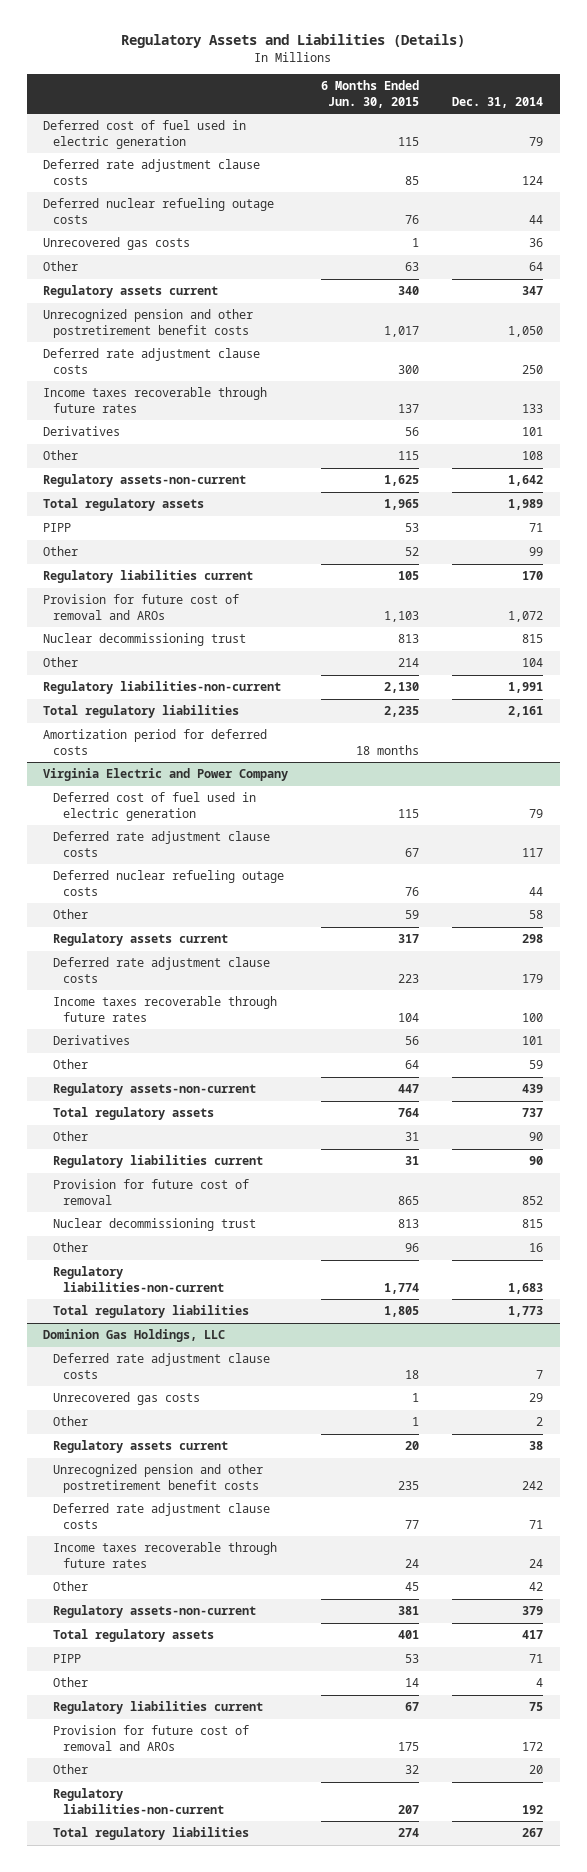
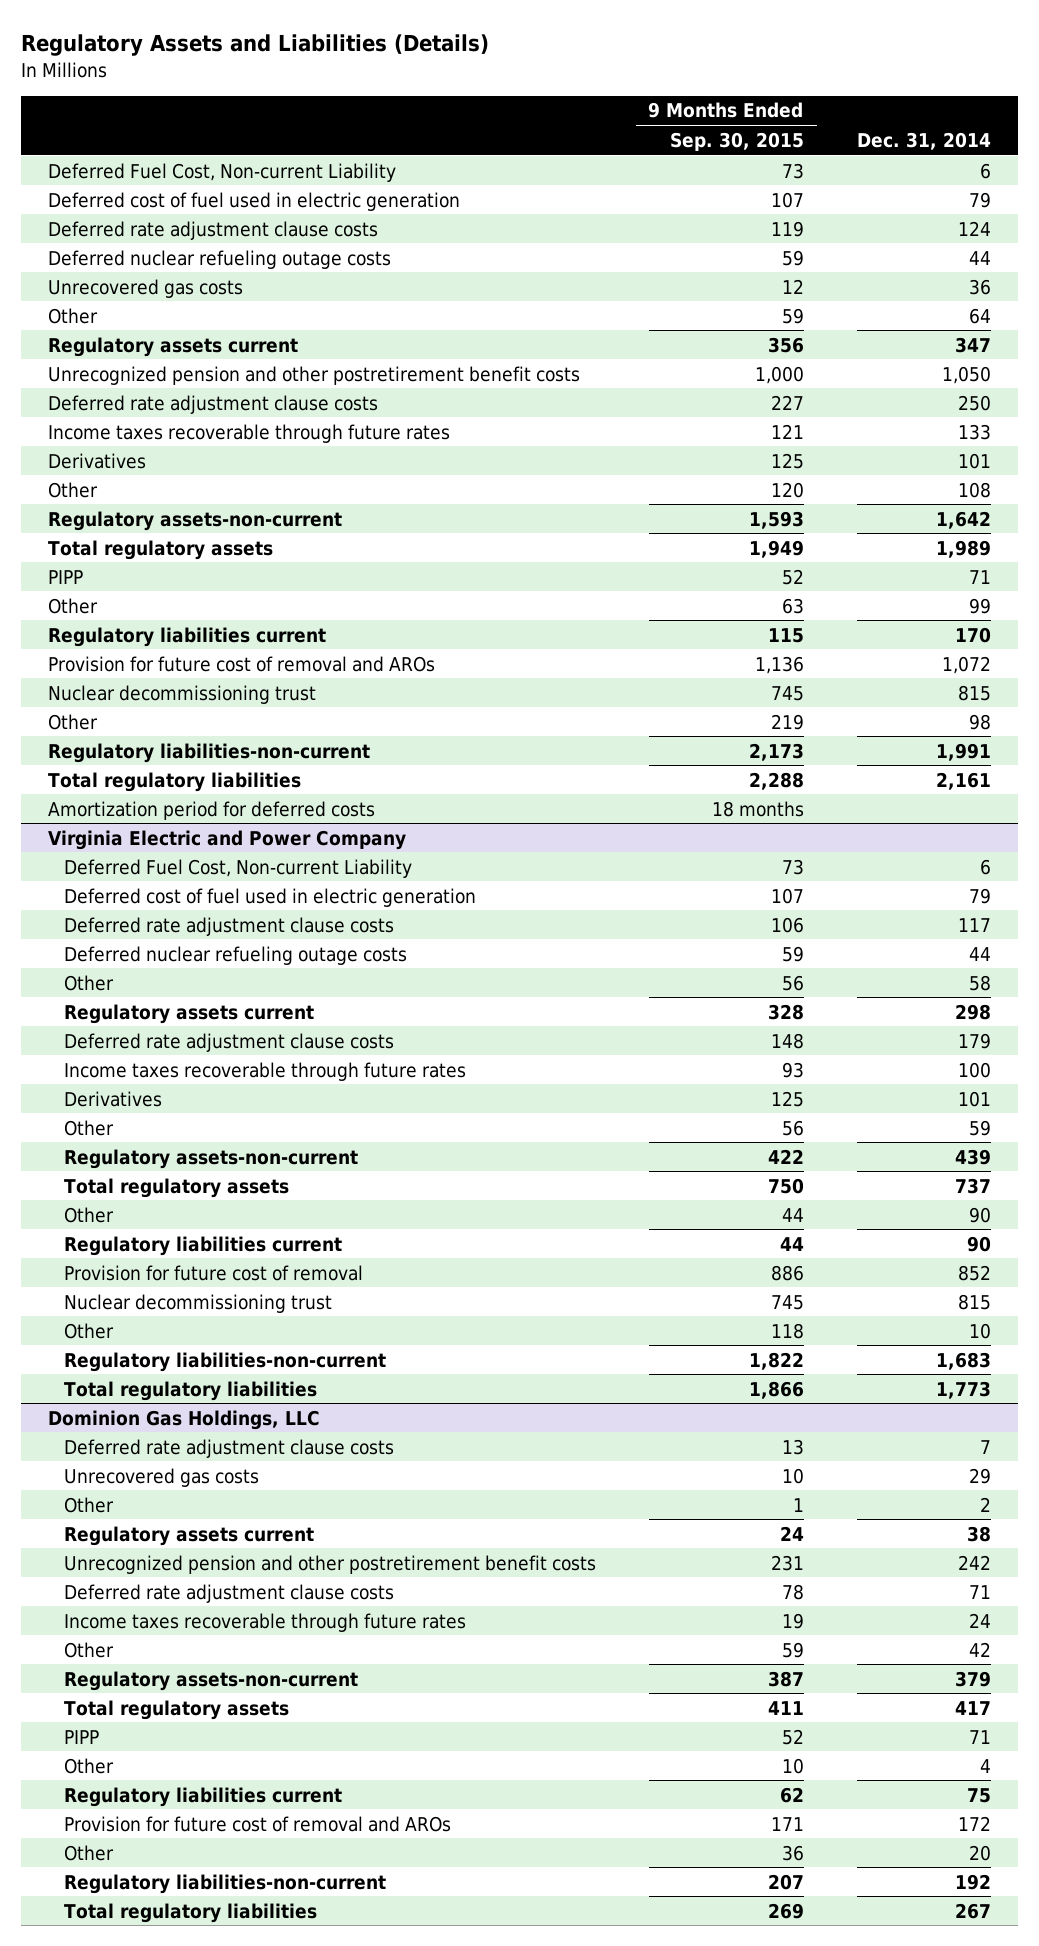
- | 6 Months Ended Jun. 30, 2015 | Dec. 31, 2014
+ | 9 Months Ended Sep. 30, 2015 | Dec. 31, 2014
+ Deferred Fuel Cost, Non-current Liability | 73 | 6
- Other | 214 | 104
+ Other | 219 | 98
@ Virginia Electric and Power Company
+ Deferred Fuel Cost, Non-current Liability | 73 | 6
- Other | 96 | 16
+ Other | 118 | 10

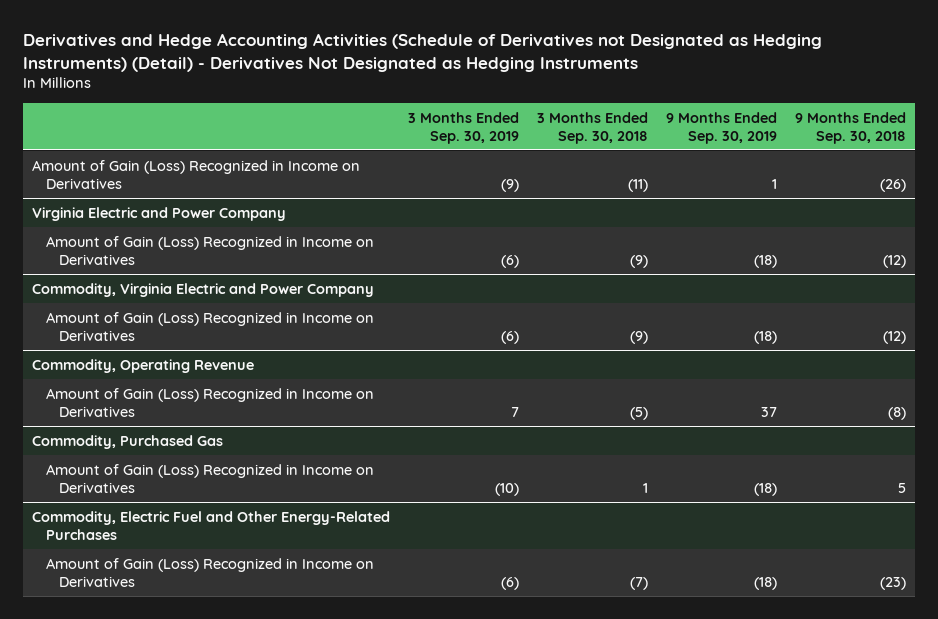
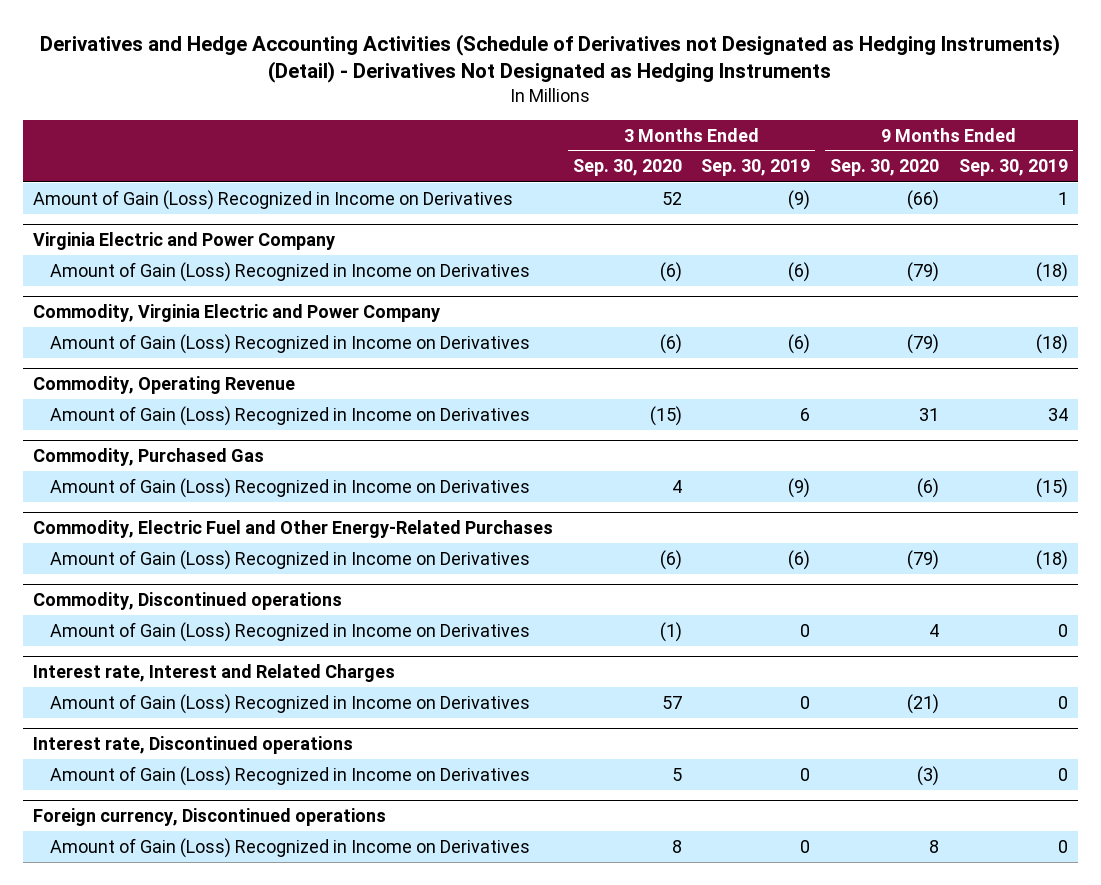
- | 3 Months Ended Sep. 30, 2019 | 3 Months Ended Sep. 30, 2018 | 9 Months Ended Sep. 30, 2019 | 9 Months Ended Sep. 30, 2018
+ | 3 Months Ended Sep. 30, 2020 | 3 Months Ended Sep. 30, 2019 | 9 Months Ended Sep. 30, 2020 | 9 Months Ended Sep. 30, 2019
@ Commodity, Operating Revenue
- Amount of Gain (Loss) Recognized in Income on Derivatives | 7 | (5) | 37 | (8)
+ Amount of Gain (Loss) Recognized in Income on Derivatives | (15) | 6 | 31 | 34
@ Commodity, Purchased Gas
- Amount of Gain (Loss) Recognized in Income on Derivatives | (10) | 1 | (18) | 5
+ Amount of Gain (Loss) Recognized in Income on Derivatives | 4 | (9) | (6) | (15)
+ Commodity, Discontinued operations
+ Amount of Gain (Loss) Recognized in Income on Derivatives | (1) | 0 | 4 | 0
+ Interest rate, Interest and Related Charges
+ Amount of Gain (Loss) Recognized in Income on Derivatives | 57 | 0 | (21) | 0
+ Interest rate, Discontinued operations
+ Amount of Gain (Loss) Recognized in Income on Derivatives | 5 | 0 | (3) | 0
+ Foreign currency, Discontinued operations
+ Amount of Gain (Loss) Recognized in Income on Derivatives | 8 | 0 | 8 | 0

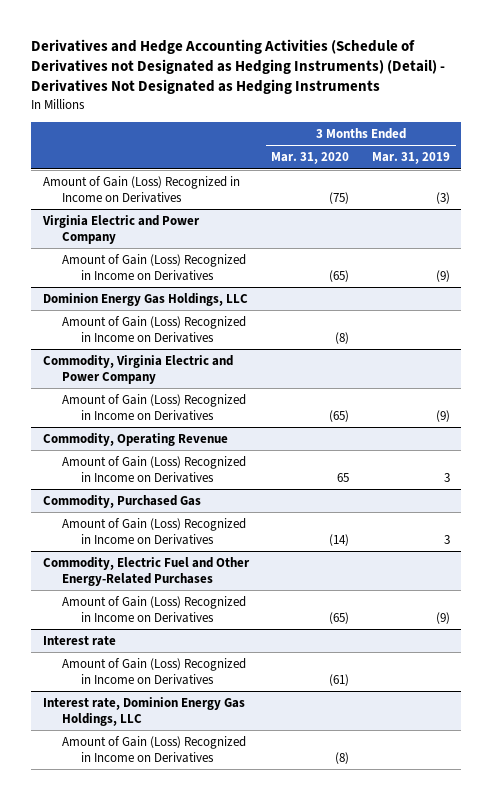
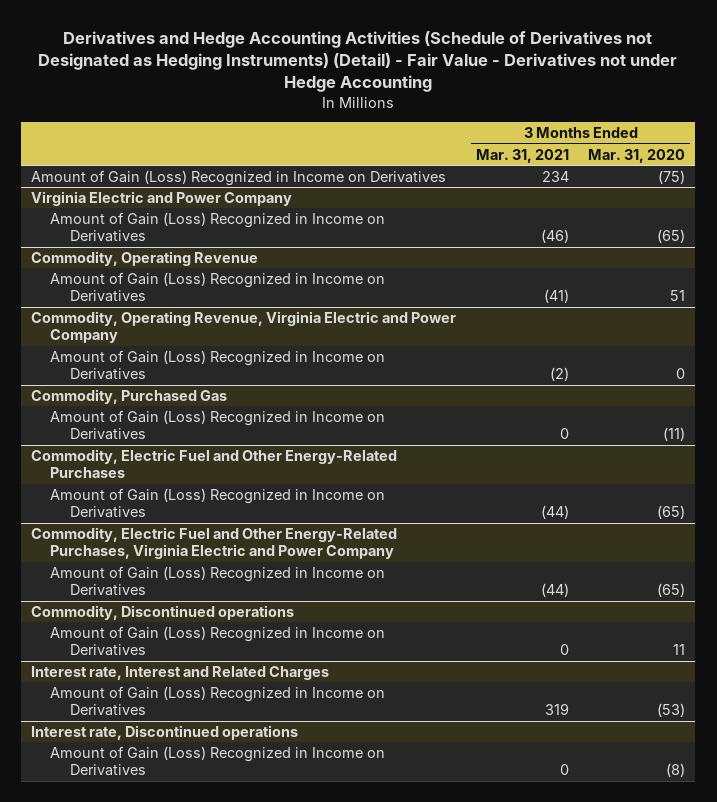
- Derivatives and Hedge Accounting Activities (Schedule of Derivatives not Designated as Hedging Instruments) (Detail) - Derivatives Not Designated as Hedging Instruments
+ Derivatives and Hedge Accounting Activities (Schedule of Derivatives not Designated as Hedging Instruments) (Detail) - Fair Value - Derivatives not under Hedge Accounting
- | 3 Months Ended Mar. 31, 2020 | 3 Months Ended Mar. 31, 2019
+ | 3 Months Ended Mar. 31, 2021 | 3 Months Ended Mar. 31, 2020
- Dominion Energy Gas Holdings, LLC
- Amount of Gain (Loss) Recognized in Income on Derivatives | (8) |
- Commodity, Virginia Electric and Power Company
- Amount of Gain (Loss) Recognized in Income on Derivatives | (65) | (9)
@ Commodity, Operating Revenue
- Amount of Gain (Loss) Recognized in Income on Derivatives | 65 | 3
+ Amount of Gain (Loss) Recognized in Income on Derivatives | (41) | 51
+ Commodity, Operating Revenue, Virginia Electric and Power Company
+ Amount of Gain (Loss) Recognized in Income on Derivatives | (2) | 0
@ Commodity, Purchased Gas
- Amount of Gain (Loss) Recognized in Income on Derivatives | (14) | 3
+ Amount of Gain (Loss) Recognized in Income on Derivatives | 0 | (11)
- Interest rate
- Amount of Gain (Loss) Recognized in Income on Derivatives | (61) |
- Interest rate, Dominion Energy Gas Holdings, LLC
+ Commodity, Electric Fuel and Other Energy-Related Purchases, Virginia Electric and Power Company
+ Amount of Gain (Loss) Recognized in Income on Derivatives | (44) | (65)
+ Commodity, Discontinued operations
+ Amount of Gain (Loss) Recognized in Income on Derivatives | 0 | 11
+ Interest rate, Interest and Related Charges
+ Amount of Gain (Loss) Recognized in Income on Derivatives | 319 | (53)
+ Interest rate, Discontinued operations

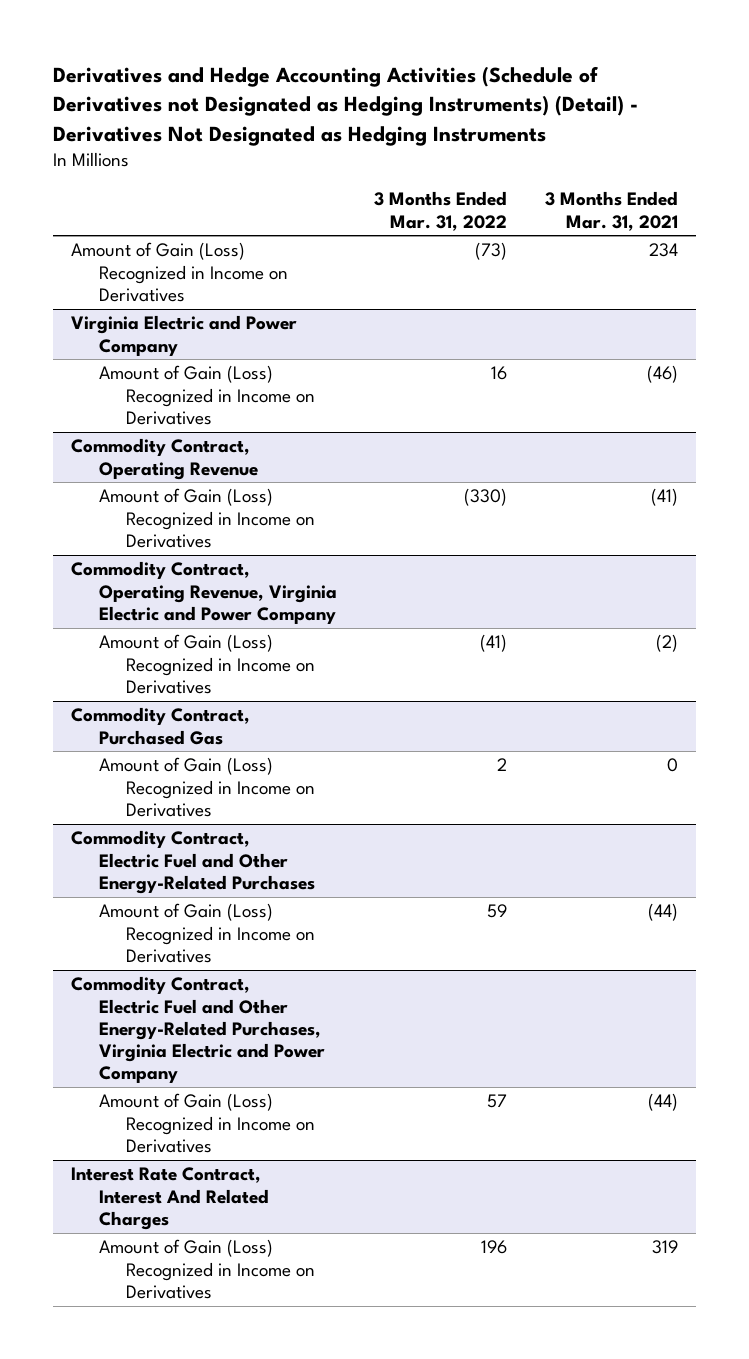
- Derivatives and Hedge Accounting Activities (Schedule of Derivatives not Designated as Hedging Instruments) (Detail) - Fair Value - Derivatives not under Hedge Accounting
+ Derivatives and Hedge Accounting Activities (Schedule of Derivatives not Designated as Hedging Instruments) (Detail) - Derivatives Not Designated as Hedging Instruments
- | 3 Months Ended Mar. 31, 2021 | 3 Months Ended Mar. 31, 2020
+ | 3 Months Ended Mar. 31, 2022 | 3 Months Ended Mar. 31, 2021
- Commodity, Operating Revenue
+ Commodity Contract, Operating Revenue
- Commodity, Operating Revenue, Virginia Electric and Power Company
+ Commodity Contract, Operating Revenue, Virginia Electric and Power Company
- Commodity, Purchased Gas
+ Commodity Contract, Purchased Gas
- Commodity, Electric Fuel and Other Energy-Related Purchases
+ Commodity Contract, Electric Fuel and Other Energy-Related Purchases
- Commodity, Electric Fuel and Other Energy-Related Purchases, Virginia Electric and Power Company
+ Commodity Contract, Electric Fuel and Other Energy-Related Purchases, Virginia Electric and Power Company
- Commodity, Discontinued operations
- Amount of Gain (Loss) Recognized in Income on Derivatives | 0 | 11
- Interest rate, Interest and Related Charges
+ Interest Rate Contract, Interest And Related Charges
- Interest rate, Discontinued operations
- Amount of Gain (Loss) Recognized in Income on Derivatives | 0 | (8)

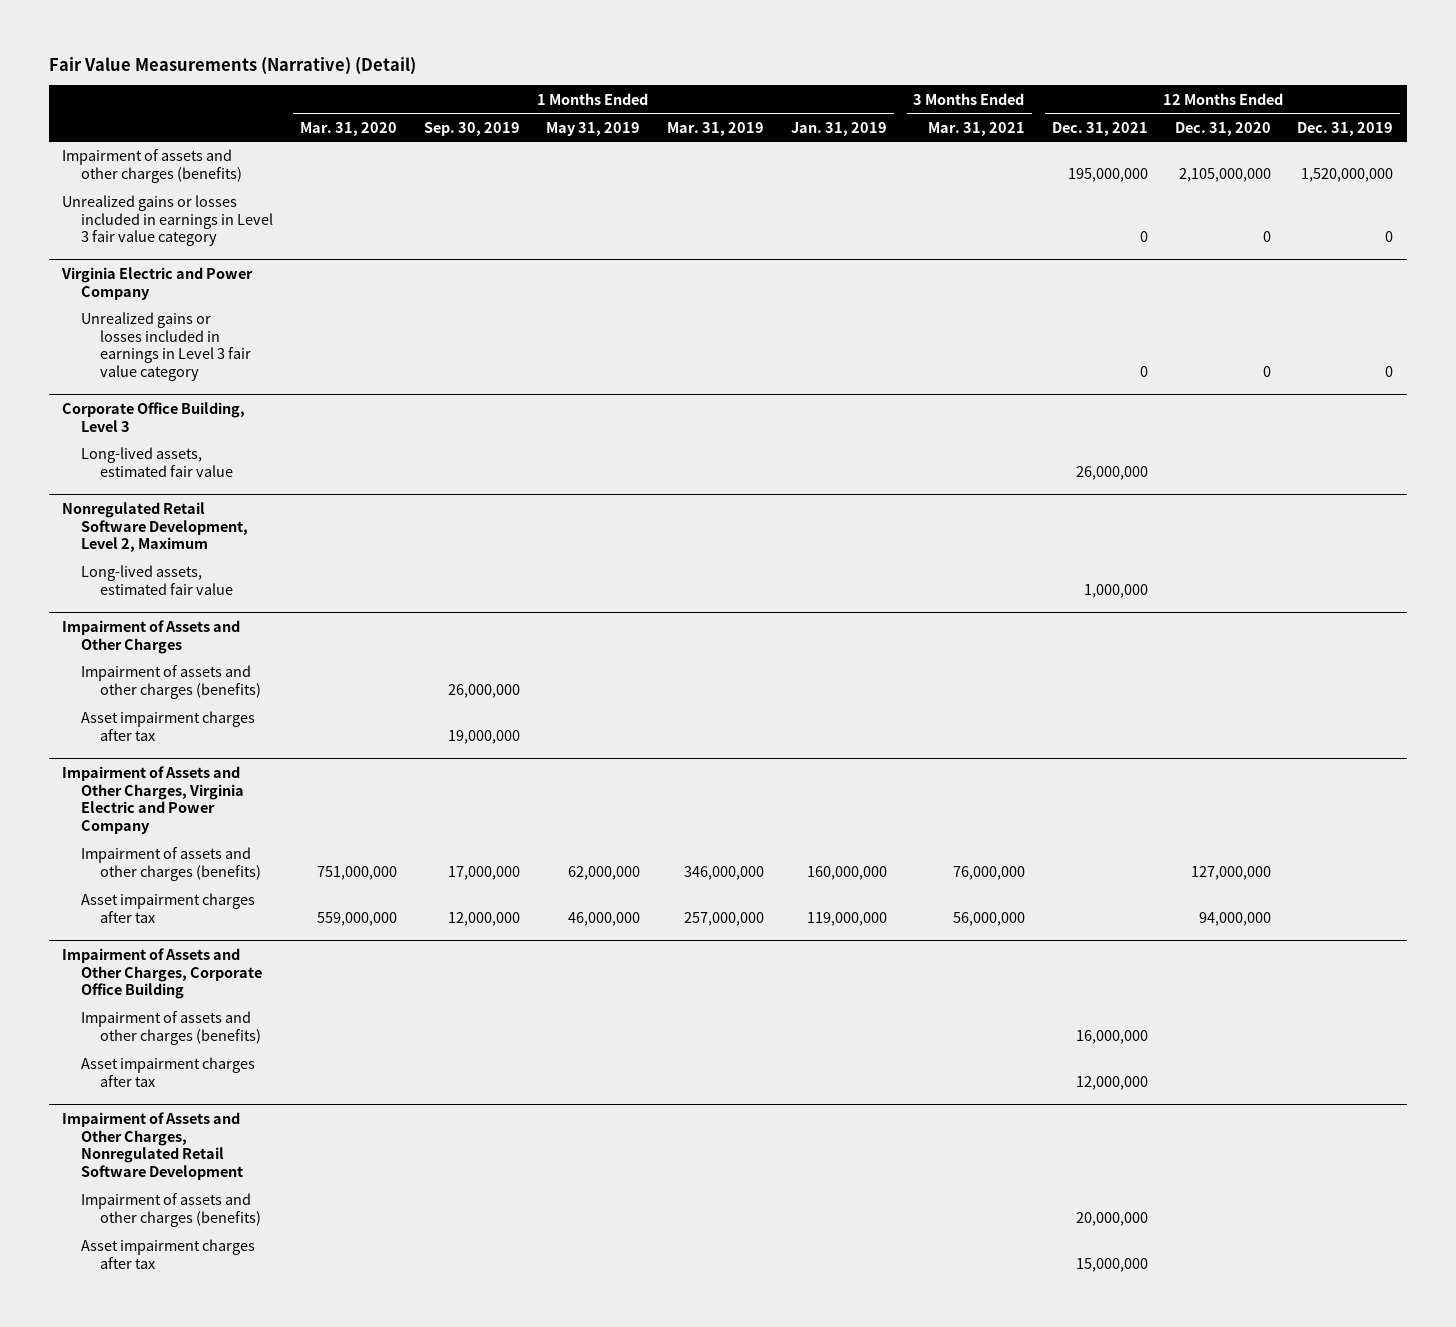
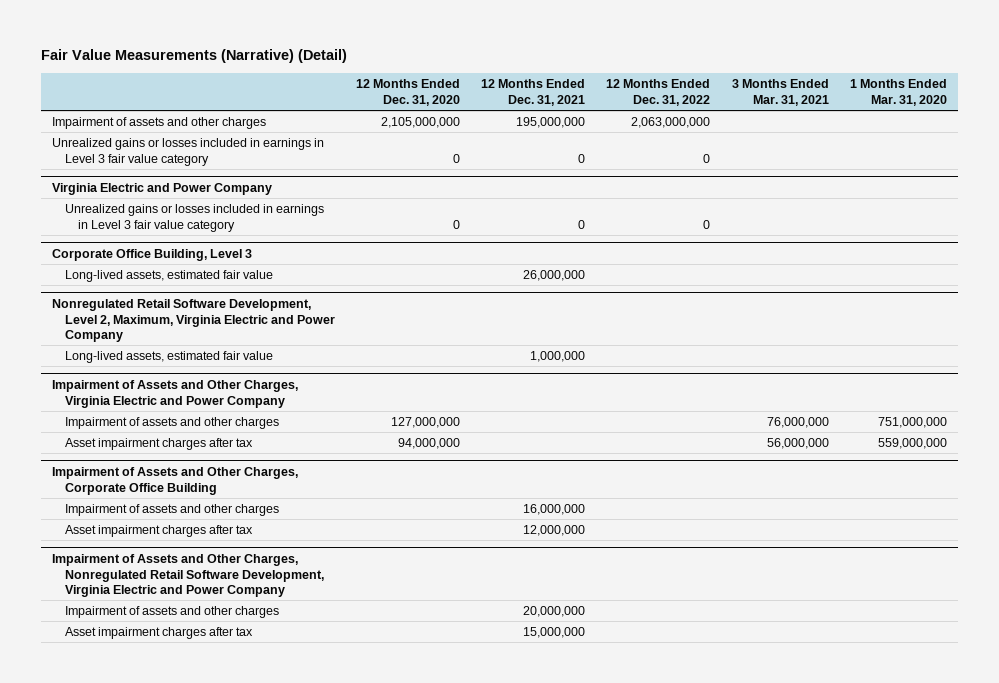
- | 1 Months Ended Mar. 31, 2020 | 1 Months Ended Sep. 30, 2019 | 1 Months Ended May 31, 2019 | 1 Months Ended Mar. 31, 2019 | 1 Months Ended Jan. 31, 2019 | 3 Months Ended Mar. 31, 2021 | 12 Months Ended Dec. 31, 2021 | 12 Months Ended Dec. 31, 2020 | 12 Months Ended Dec. 31, 2019
+ | 12 Months Ended Dec. 31, 2020 | 12 Months Ended Dec. 31, 2021 | 12 Months Ended Dec. 31, 2022 | 3 Months Ended Mar. 31, 2021 | 1 Months Ended Mar. 31, 2020
- Impairment of assets and other charges (benefits) | | | | | | | 195,000,000 | 2,105,000,000 | 1,520,000,000
+ Impairment of assets and other charges | 2,105,000,000 | 195,000,000 | 2,063,000,000 | |
- Nonregulated Retail Software Development, Level 2, Maximum
+ Nonregulated Retail Software Development, Level 2, Maximum, Virginia Electric and Power Company
- Impairment of Assets and Other Charges
- Impairment of assets and other charges (benefits) | | 26,000,000 | | | | | | |
- Asset impairment charges after tax | | 19,000,000 | | | | | | |
@ Impairment of Assets and Other Charges, Virginia Electric and Power Company
- Impairment of assets and other charges (benefits) | 751,000,000 | 17,000,000 | 62,000,000 | 346,000,000 | 160,000,000 | 76,000,000 | | 127,000,000 |
+ Impairment of assets and other charges | 127,000,000 | | | 76,000,000 | 751,000,000
@ Impairment of Assets and Other Charges, Corporate Office Building
- Impairment of assets and other charges (benefits) | | | | | | | 16,000,000 | |
+ Impairment of assets and other charges | | 16,000,000 | | |
- Impairment of Assets and Other Charges, Nonregulated Retail Software Development
- Impairment of assets and other charges (benefits) | | | | | | | 20,000,000 | |
+ Impairment of Assets and Other Charges, Nonregulated Retail Software Development, Virginia Electric and Power Company
+ Impairment of assets and other charges | | 20,000,000 | | |

